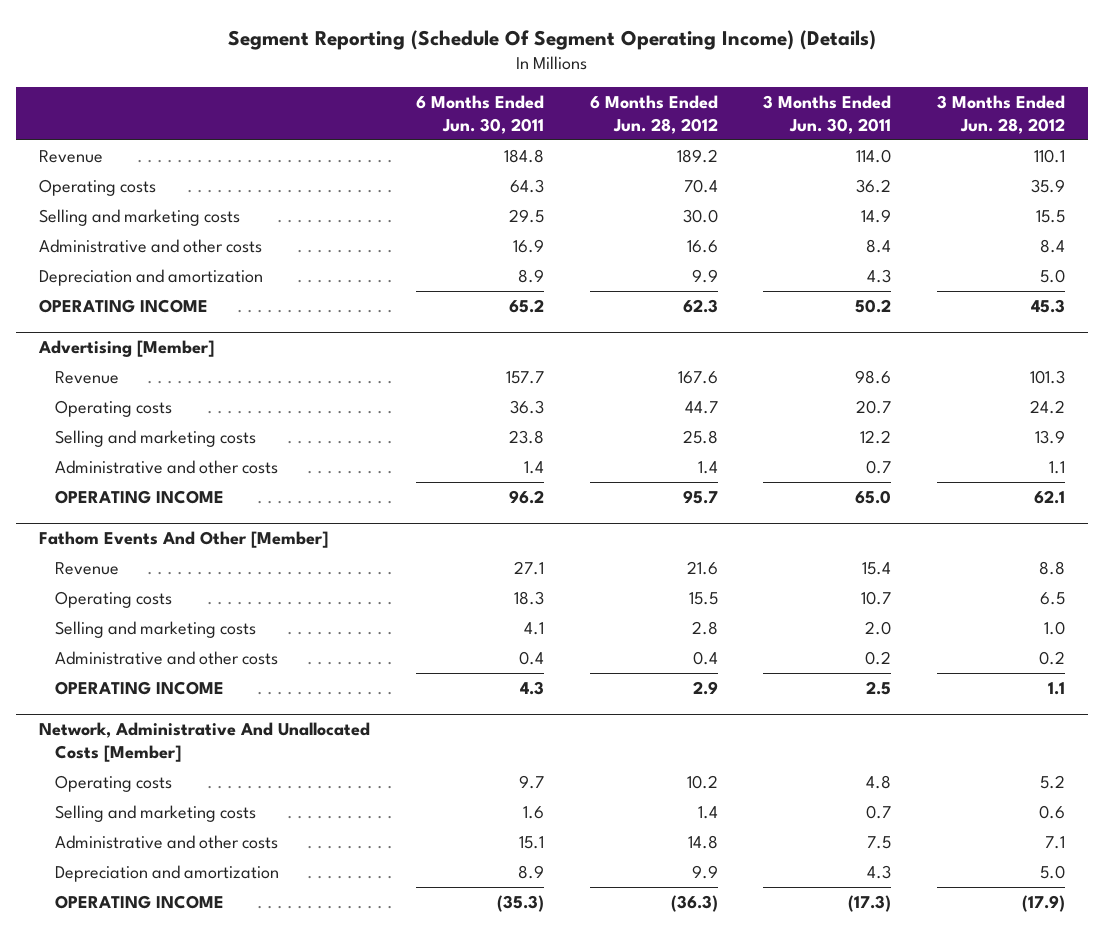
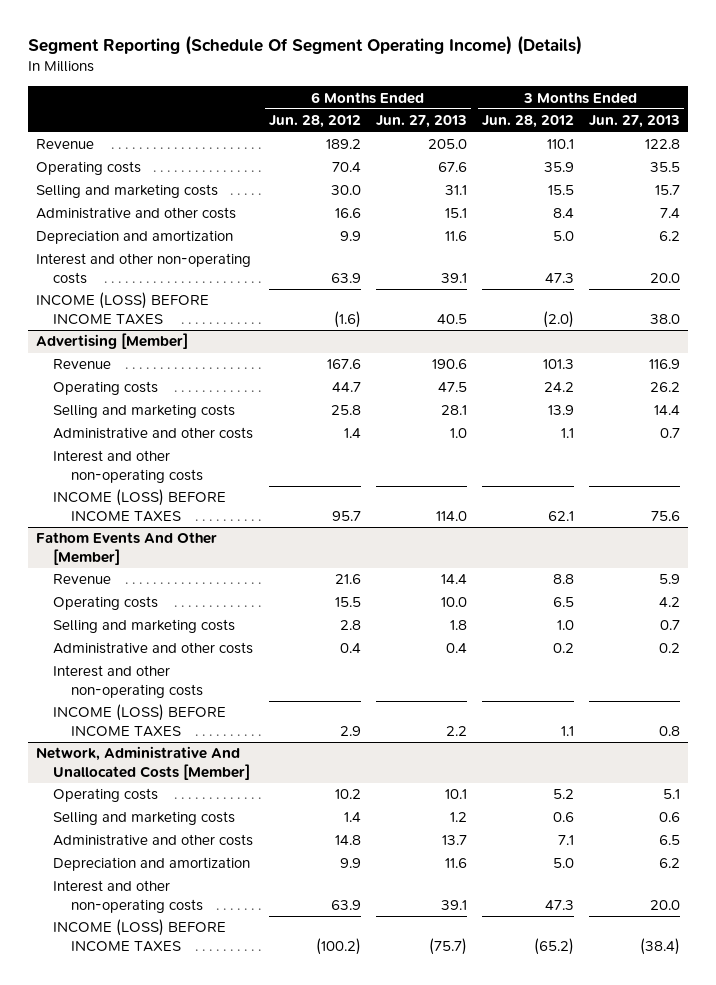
- | 6 Months Ended Jun. 30, 2011 | 6 Months Ended Jun. 28, 2012 | 3 Months Ended Jun. 30, 2011 | 3 Months Ended Jun. 28, 2012
+ | 6 Months Ended Jun. 28, 2012 | 6 Months Ended Jun. 27, 2013 | 3 Months Ended Jun. 28, 2012 | 3 Months Ended Jun. 27, 2013
- OPERATING INCOME | 65.2 | 62.3 | 50.2 | 45.3
+ Interest and other non-operating costs | 63.9 | 39.1 | 47.3 | 20.0
+ INCOME (LOSS) BEFORE INCOME TAXES | (1.6) | 40.5 | (2.0) | 38.0
@ Advertising [Member]
- OPERATING INCOME | 96.2 | 95.7 | 65.0 | 62.1
+ Interest and other non-operating costs
+ INCOME (LOSS) BEFORE INCOME TAXES | 95.7 | 114.0 | 62.1 | 75.6
@ Fathom Events And Other [Member]
- OPERATING INCOME | 4.3 | 2.9 | 2.5 | 1.1
+ Interest and other non-operating costs
+ INCOME (LOSS) BEFORE INCOME TAXES | 2.9 | 2.2 | 1.1 | 0.8
@ Network, Administrative And Unallocated Costs [Member]
- OPERATING INCOME | (35.3) | (36.3) | (17.3) | (17.9)
+ Interest and other non-operating costs | 63.9 | 39.1 | 47.3 | 20.0
+ INCOME (LOSS) BEFORE INCOME TAXES | (100.2) | (75.7) | (65.2) | (38.4)

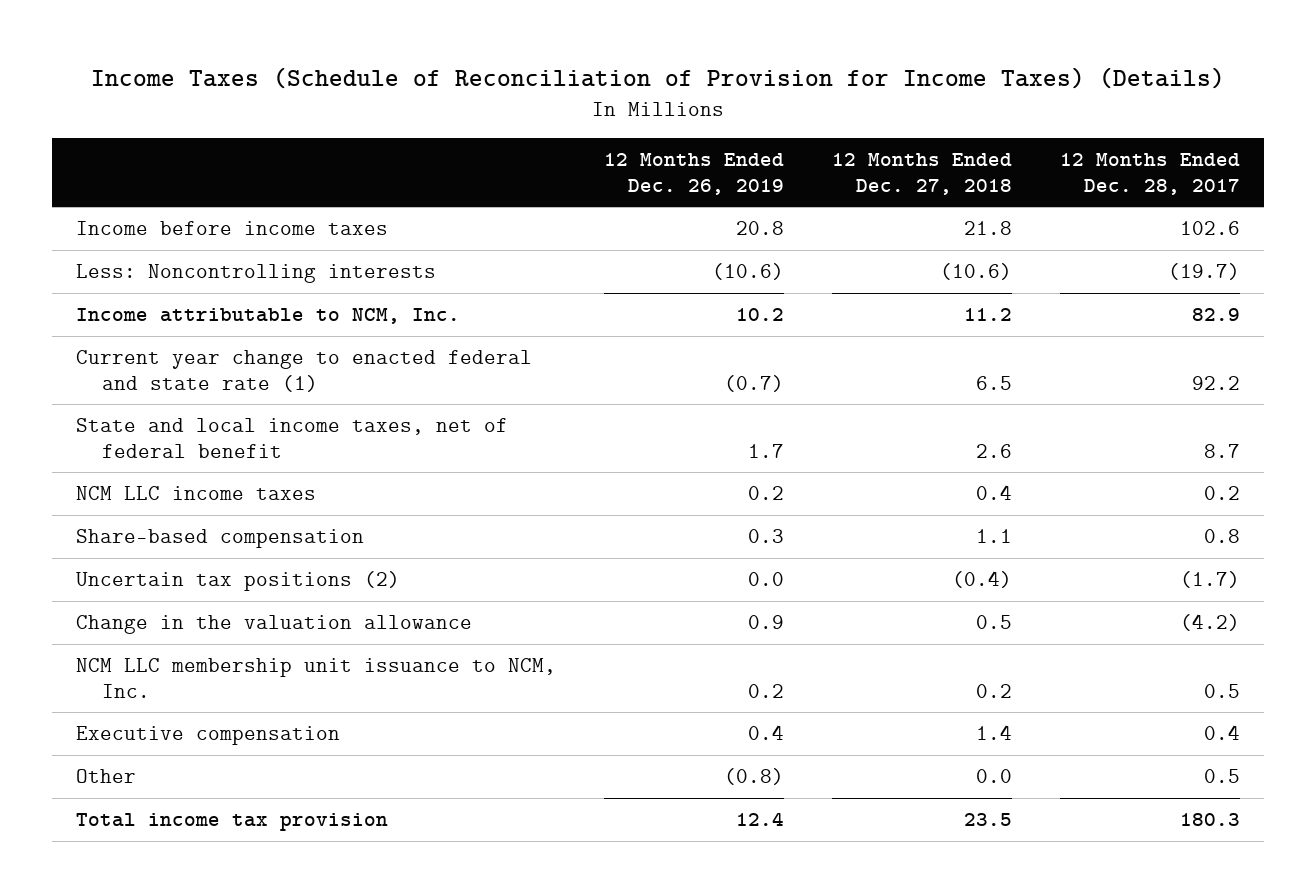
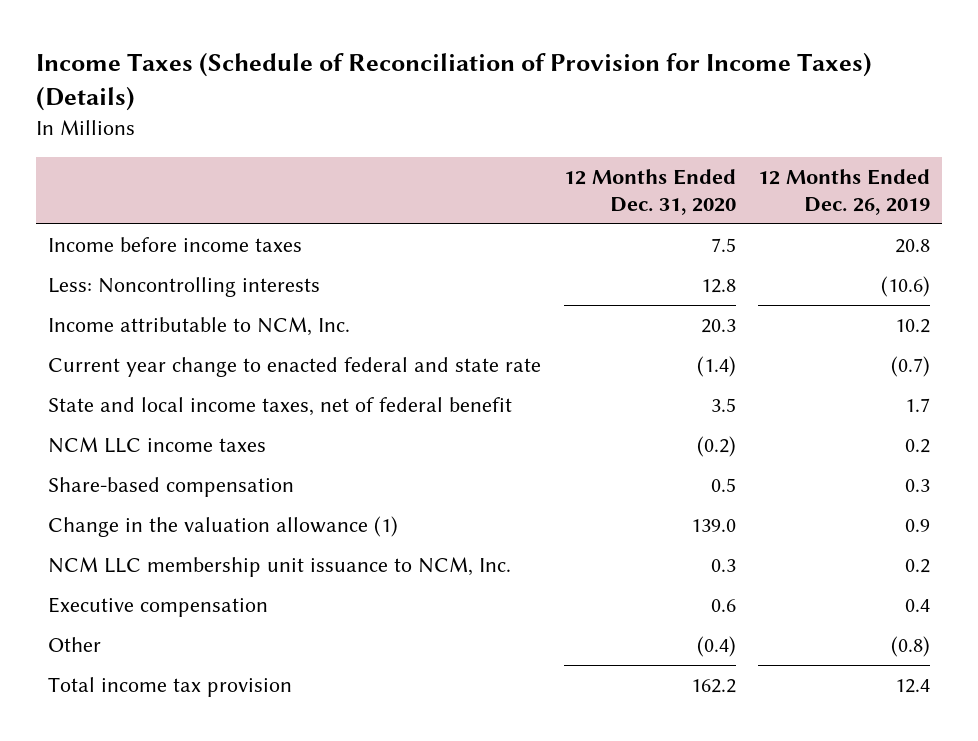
- | 12 Months Ended Dec. 26, 2019 | 12 Months Ended Dec. 27, 2018 | 12 Months Ended Dec. 28, 2017
+ | 12 Months Ended Dec. 31, 2020 | 12 Months Ended Dec. 26, 2019
- Current year change to enacted federal and state rate (1) | (0.7) | 6.5 | 92.2
+ Current year change to enacted federal and state rate | (1.4) | (0.7)
- Uncertain tax positions (2) | 0.0 | (0.4) | (1.7)
- Change in the valuation allowance | 0.9 | 0.5 | (4.2)
+ Change in the valuation allowance (1) | 139.0 | 0.9

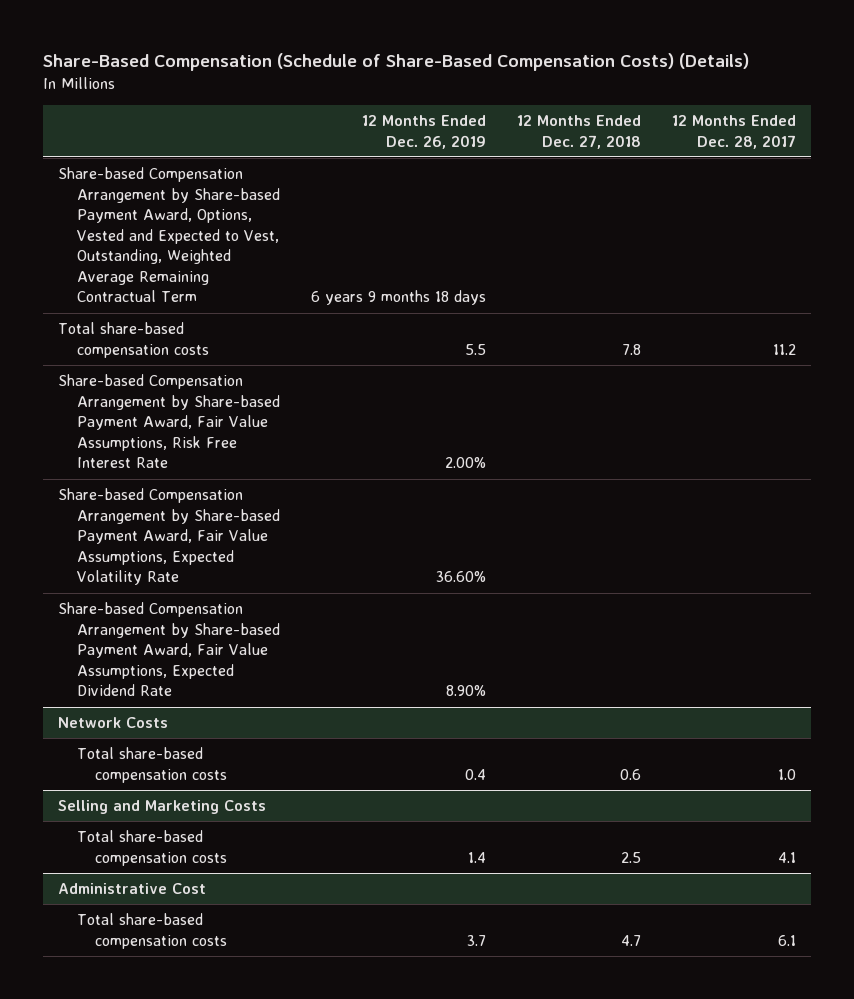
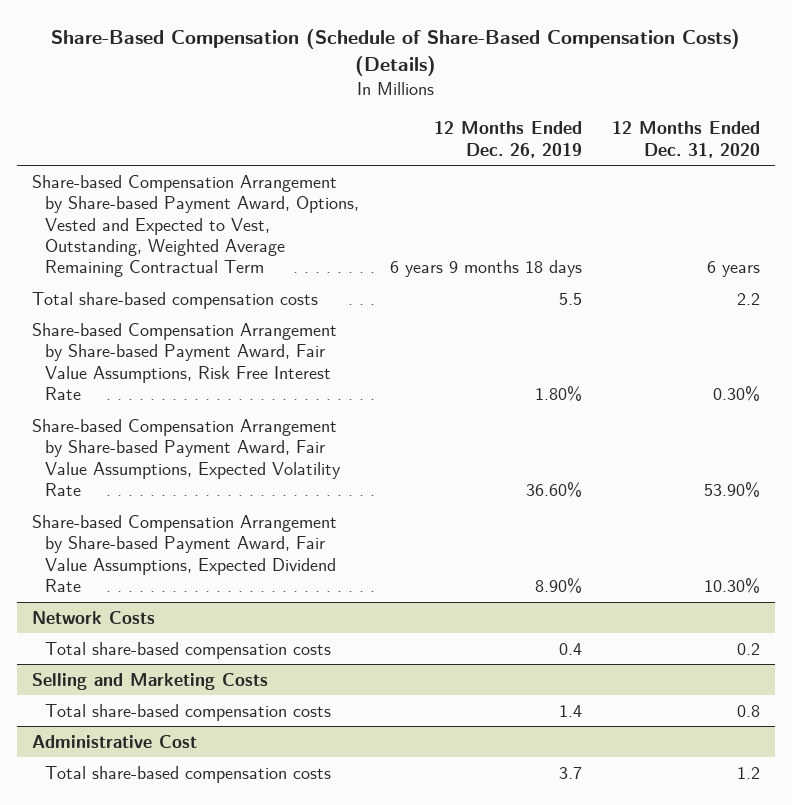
- | 12 Months Ended Dec. 26, 2019 | 12 Months Ended Dec. 27, 2018 | 12 Months Ended Dec. 28, 2017
+ | 12 Months Ended Dec. 26, 2019 | 12 Months Ended Dec. 31, 2020
- Share-based Compensation Arrangement by Share-based Payment Award, Fair Value Assumptions, Risk Free Interest Rate | 2.00% | |
+ Share-based Compensation Arrangement by Share-based Payment Award, Fair Value Assumptions, Risk Free Interest Rate | 1.80% | 0.30%

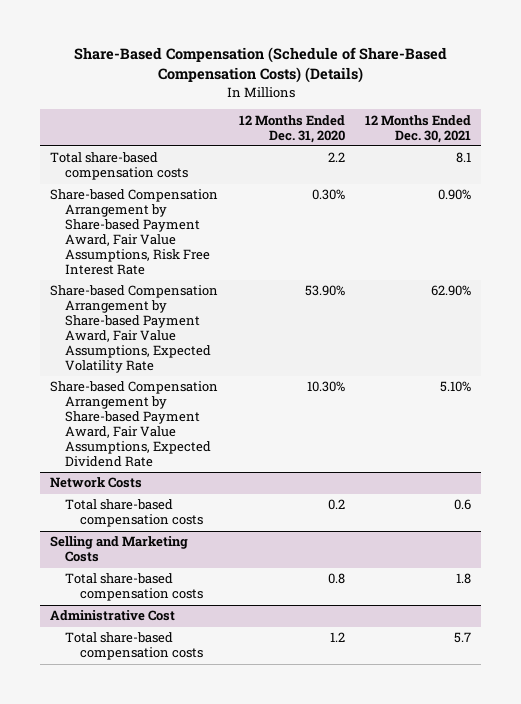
- | 12 Months Ended Dec. 26, 2019 | 12 Months Ended Dec. 31, 2020
+ | 12 Months Ended Dec. 31, 2020 | 12 Months Ended Dec. 30, 2021
- Share-based Compensation Arrangement by Share-based Payment Award, Options, Vested and Expected to Vest, Outstanding, Weighted Average Remaining Contractual Term | 6 years 9 months 18 days | 6 years

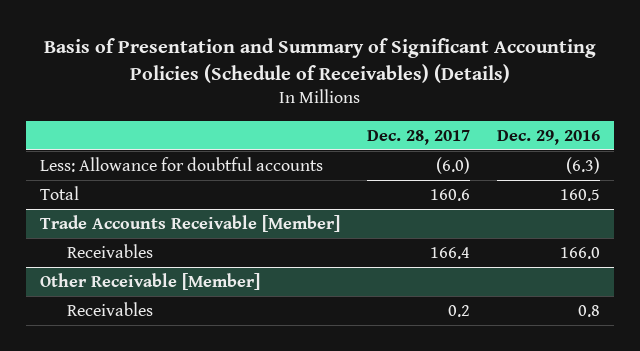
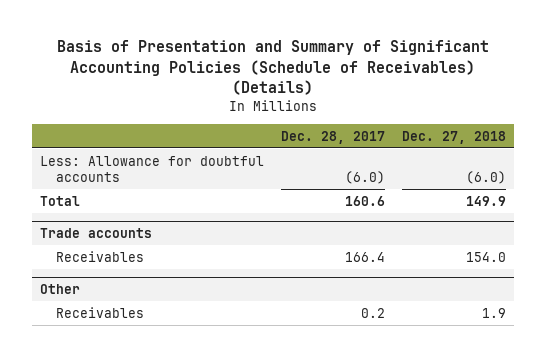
- | Dec. 28, 2017 | Dec. 29, 2016
+ | Dec. 28, 2017 | Dec. 27, 2018
- Trade Accounts Receivable [Member]
+ Trade accounts
- Other Receivable [Member]
+ Other

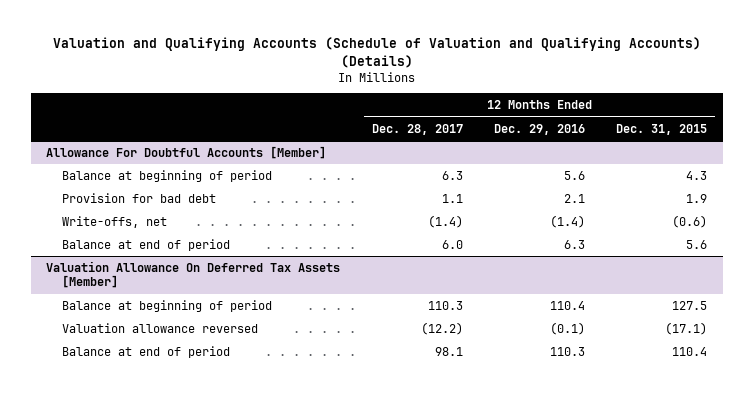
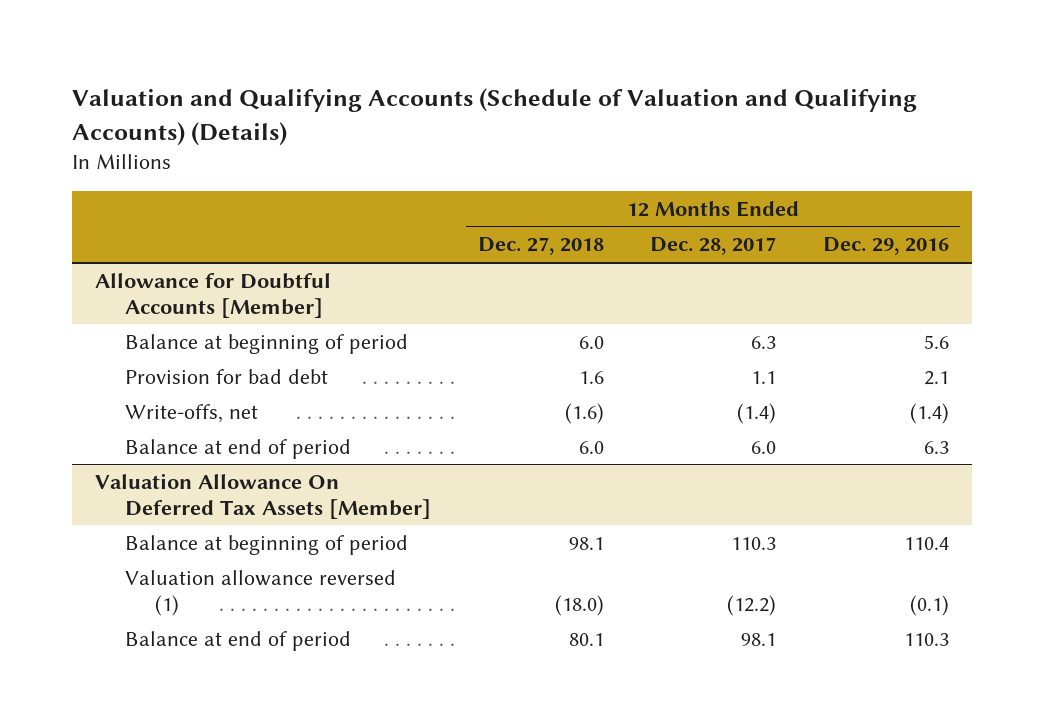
- | 12 Months Ended Dec. 28, 2017 | 12 Months Ended Dec. 29, 2016 | 12 Months Ended Dec. 31, 2015
+ | 12 Months Ended Dec. 27, 2018 | 12 Months Ended Dec. 28, 2017 | 12 Months Ended Dec. 29, 2016
- Allowance For Doubtful Accounts [Member]
+ Allowance for Doubtful Accounts [Member]
@ Valuation Allowance On Deferred Tax Assets [Member]
- Valuation allowance reversed | (12.2) | (0.1) | (17.1)
+ Valuation allowance reversed (1) | (18.0) | (12.2) | (0.1)

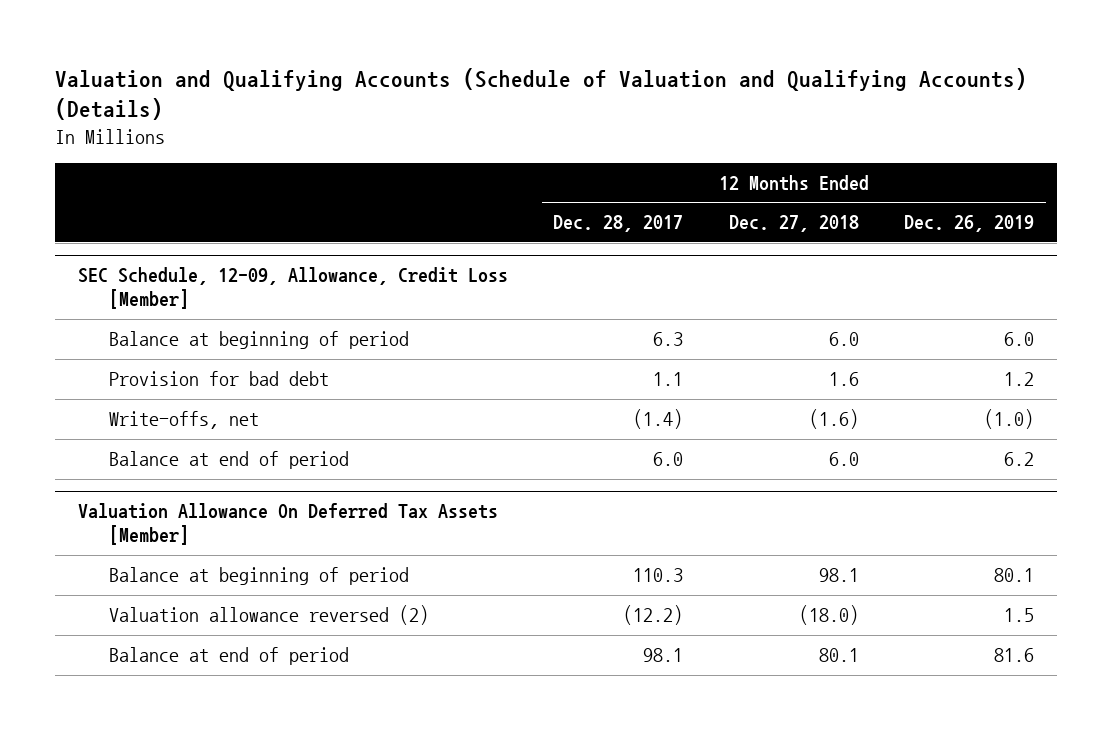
- | 12 Months Ended Dec. 27, 2018 | 12 Months Ended Dec. 28, 2017 | 12 Months Ended Dec. 29, 2016
+ | 12 Months Ended Dec. 28, 2017 | 12 Months Ended Dec. 27, 2018 | 12 Months Ended Dec. 26, 2019
- Allowance for Doubtful Accounts [Member]
+ SEC Schedule, 12-09, Allowance, Credit Loss [Member]
@ Valuation Allowance On Deferred Tax Assets [Member]
- Valuation allowance reversed (1) | (18.0) | (12.2) | (0.1)
+ Valuation allowance reversed (2) | (12.2) | (18.0) | 1.5

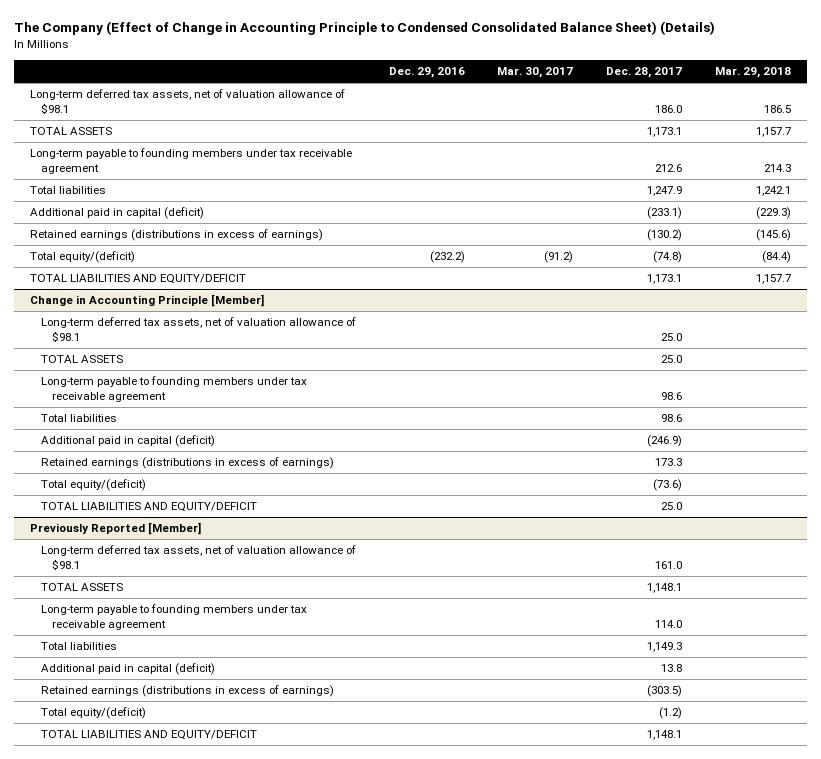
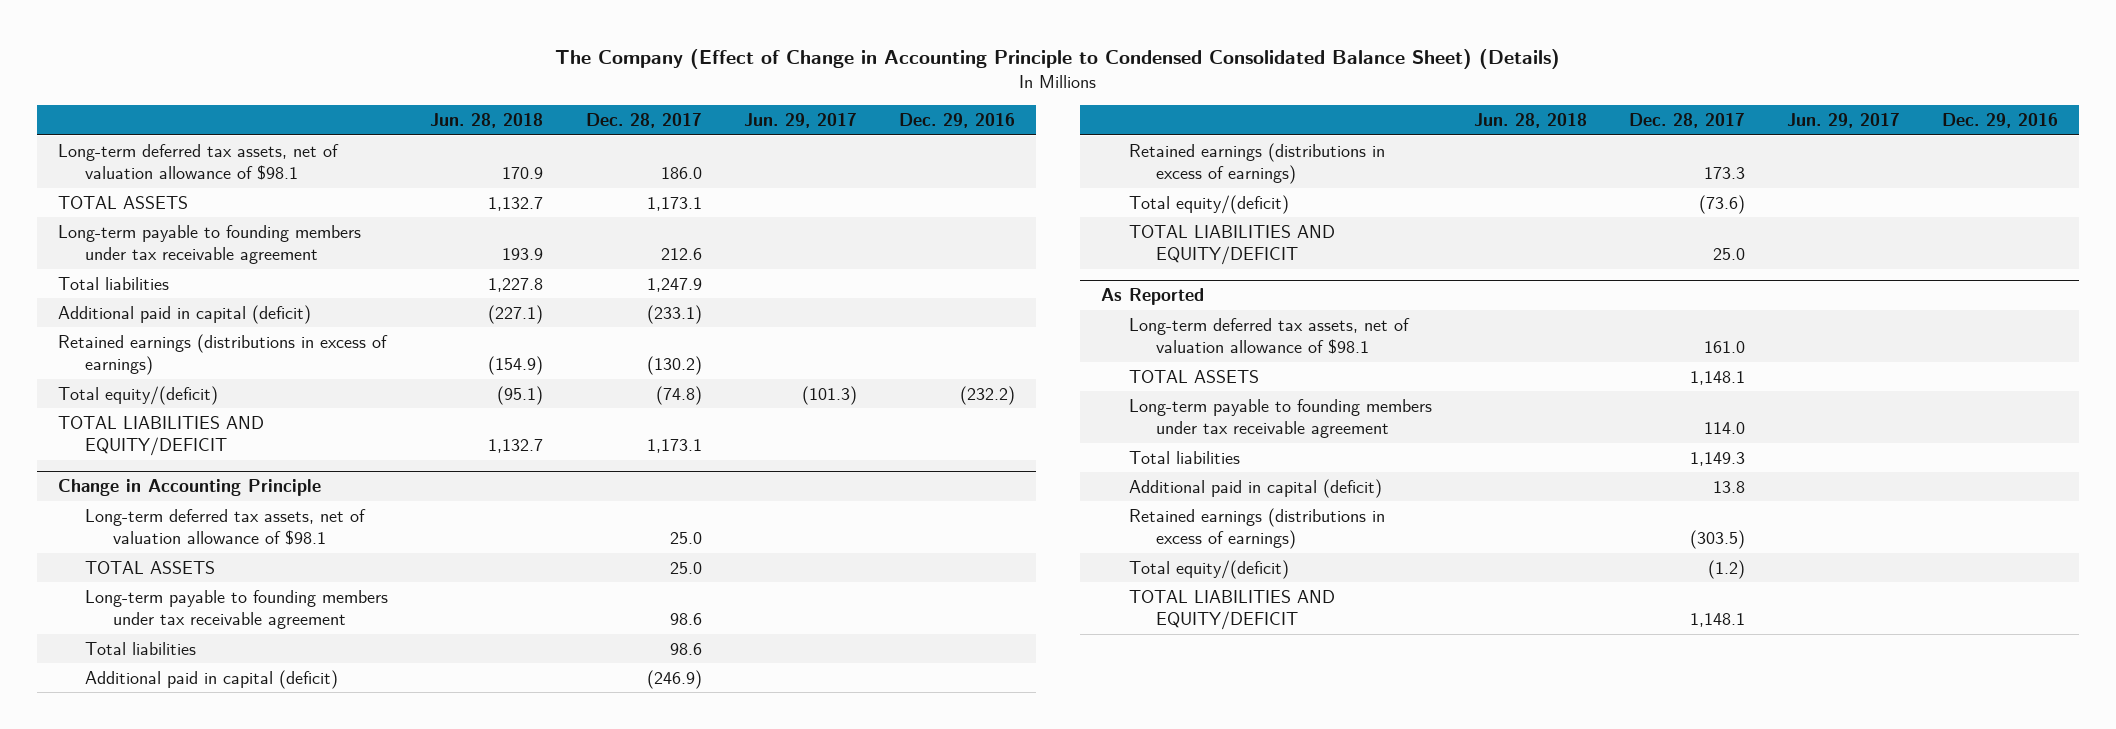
- | Dec. 29, 2016 | Mar. 30, 2017 | Dec. 28, 2017 | Mar. 29, 2018
+ | Jun. 28, 2018 | Dec. 28, 2017 | Jun. 29, 2017 | Dec. 29, 2016
- Change in Accounting Principle [Member]
+ Change in Accounting Principle
- Previously Reported [Member]
+ As Reported

